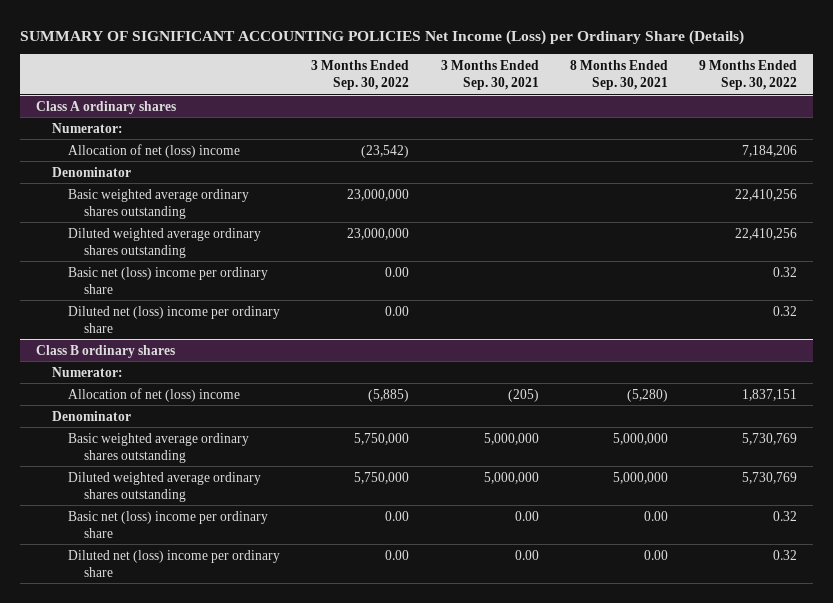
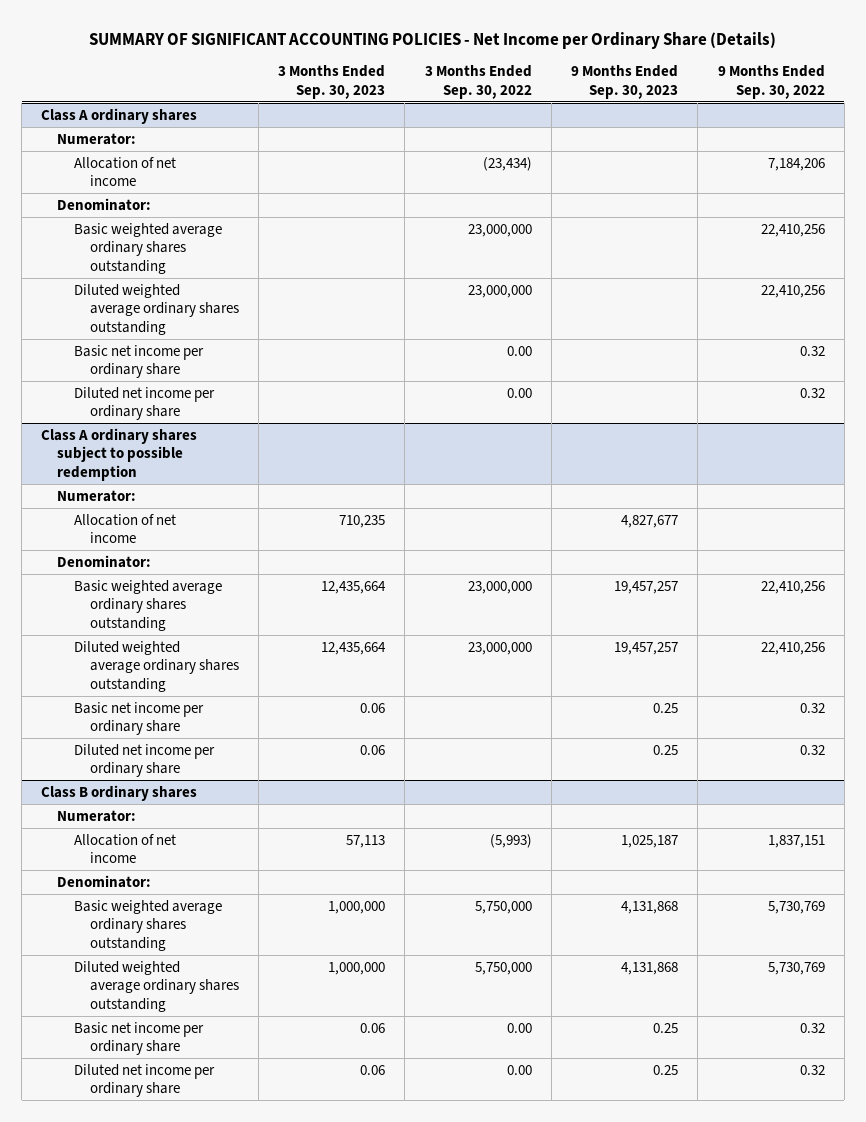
- SUMMARY OF SIGNIFICANT ACCOUNTING POLICIES Net Income (Loss) per Ordinary Share (Details)
+ SUMMARY OF SIGNIFICANT ACCOUNTING POLICIES - Net Income per Ordinary Share (Details)
- | 3 Months Ended Sep. 30, 2022 | 3 Months Ended Sep. 30, 2021 | 8 Months Ended Sep. 30, 2021 | 9 Months Ended Sep. 30, 2022
+ | 3 Months Ended Sep. 30, 2023 | 3 Months Ended Sep. 30, 2022 | 9 Months Ended Sep. 30, 2023 | 9 Months Ended Sep. 30, 2022
@ Class A ordinary shares
- Allocation of net (loss) income | (23,542) | | | 7,184,206
- Denominator
+ Allocation of net income | | (23,434) | | 7,184,206
+ Denominator:
- Basic net (loss) income per ordinary share | 0.00 | | | 0.32
- Diluted net (loss) income per ordinary share | 0.00 | | | 0.32
+ Basic net income per ordinary share | | 0.00 | | 0.32
+ Diluted net income per ordinary share | | 0.00 | | 0.32
+ Class A ordinary shares subject to possible redemption
+ Numerator:
+ Allocation of net income | 710,235 | | 4,827,677 |
+ Denominator:
+ Basic weighted average ordinary shares outstanding | 12,435,664 | 23,000,000 | 19,457,257 | 22,410,256
+ Diluted weighted average ordinary shares outstanding | 12,435,664 | 23,000,000 | 19,457,257 | 22,410,256
+ Basic net income per ordinary share | 0.06 | | 0.25 | 0.32
+ Diluted net income per ordinary share | 0.06 | | 0.25 | 0.32
@ Class B ordinary shares
- Allocation of net (loss) income | (5,885) | (205) | (5,280) | 1,837,151
- Denominator
+ Allocation of net income | 57,113 | (5,993) | 1,025,187 | 1,837,151
+ Denominator:
- Basic net (loss) income per ordinary share | 0.00 | 0.00 | 0.00 | 0.32
- Diluted net (loss) income per ordinary share | 0.00 | 0.00 | 0.00 | 0.32
+ Basic net income per ordinary share | 0.06 | 0.00 | 0.25 | 0.32
+ Diluted net income per ordinary share | 0.06 | 0.00 | 0.25 | 0.32

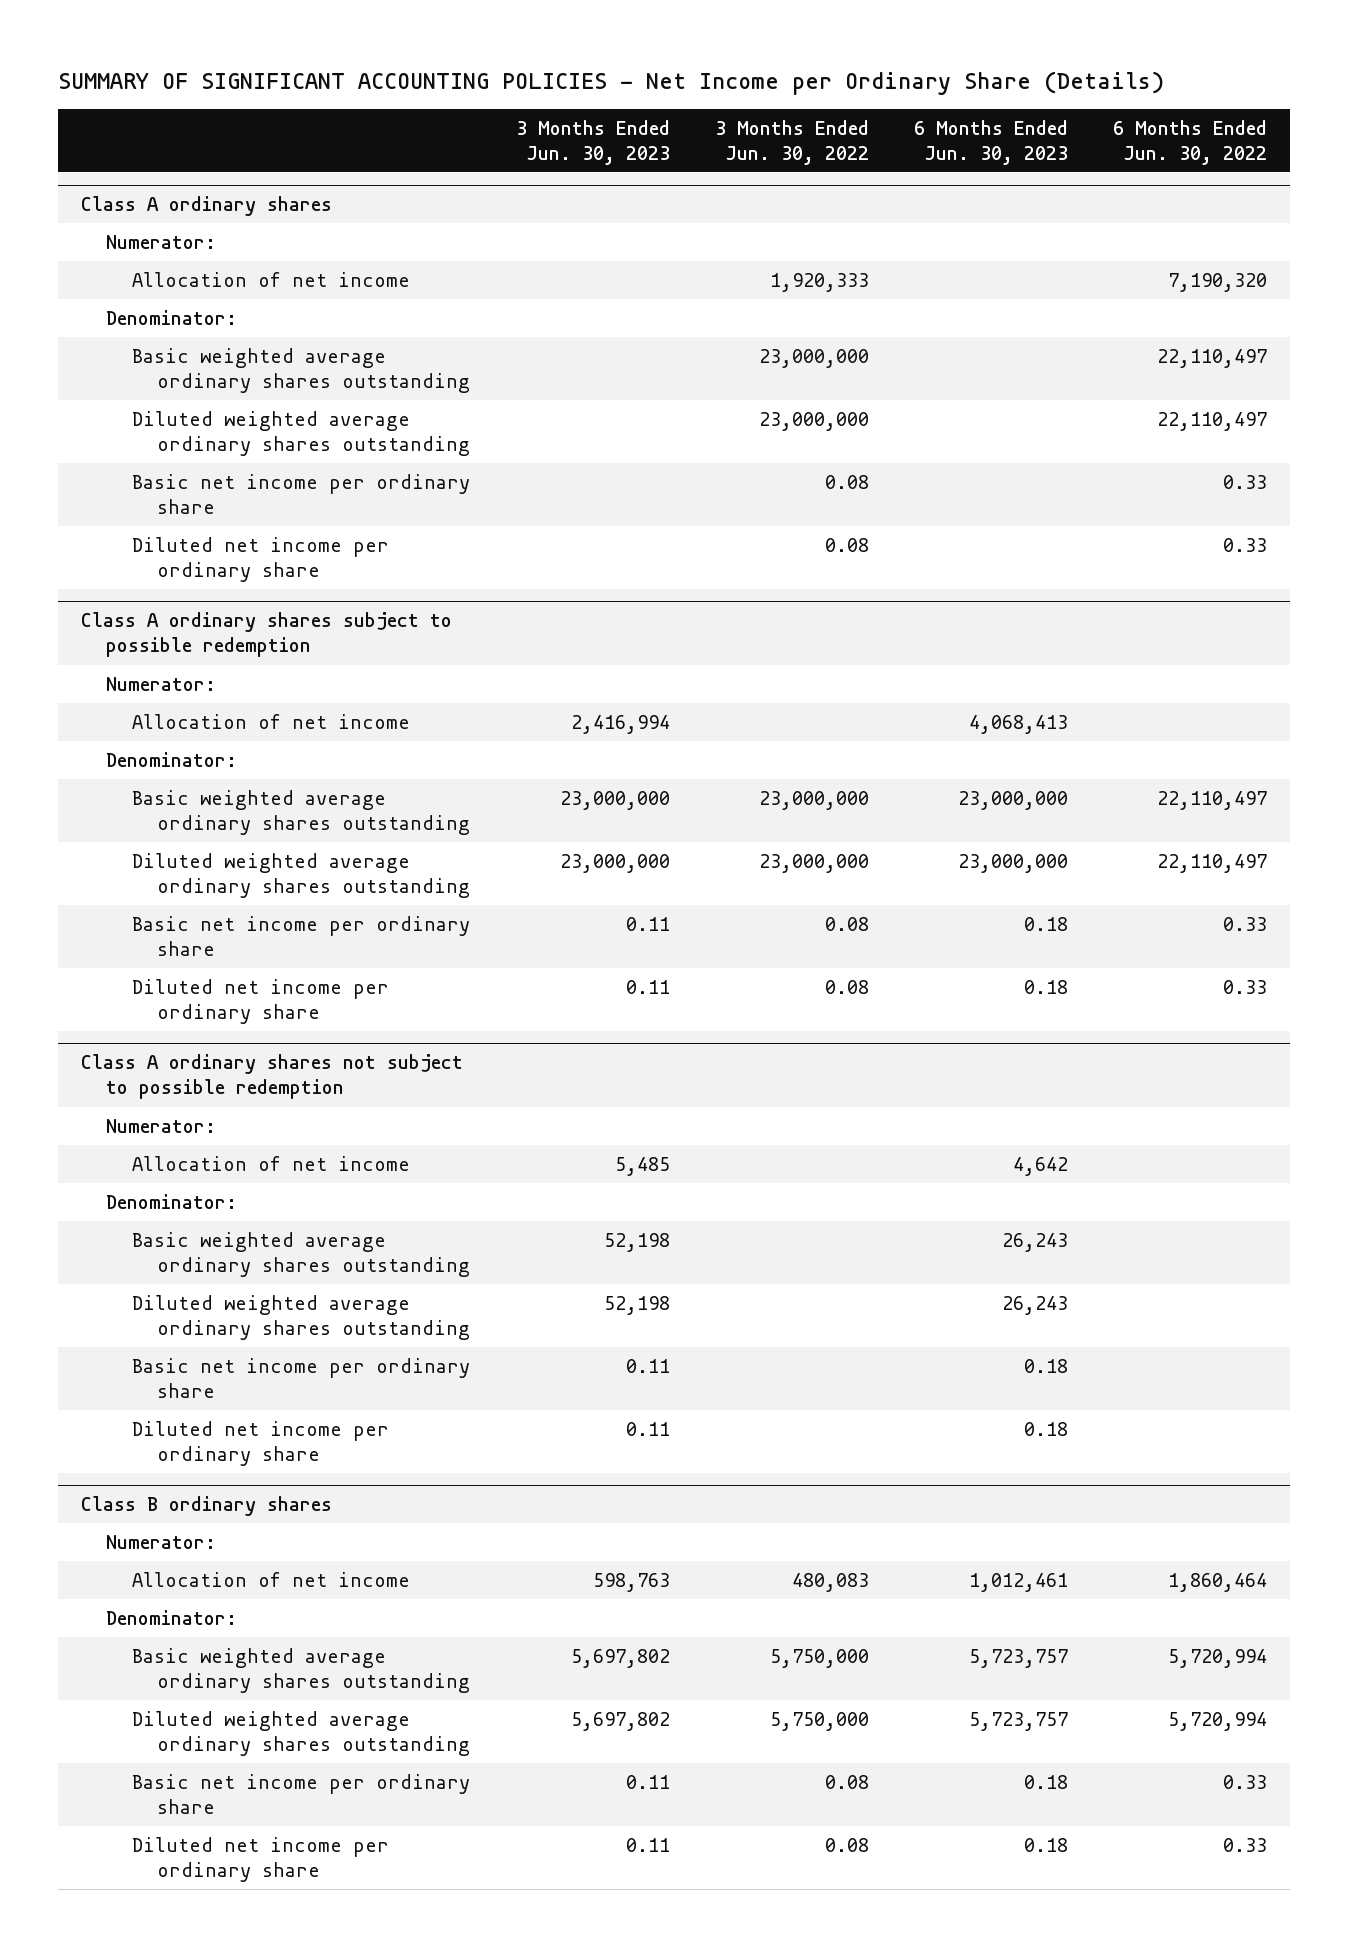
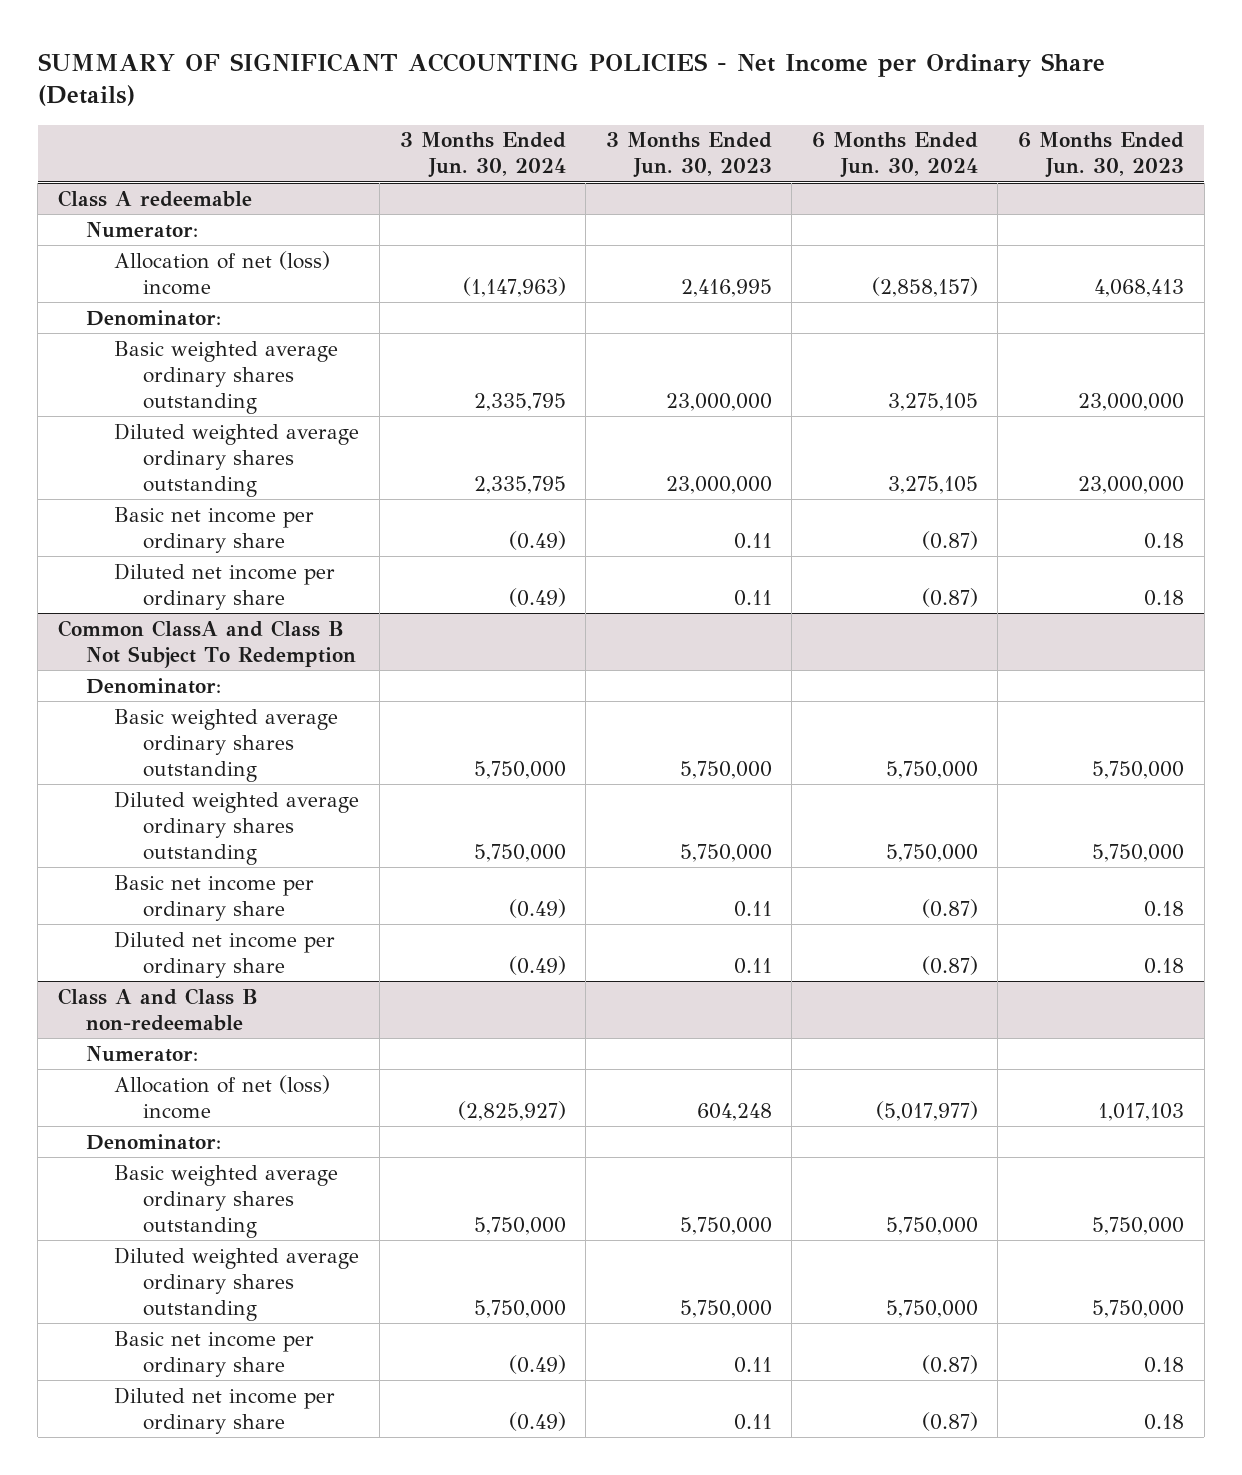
- | 3 Months Ended Jun. 30, 2023 | 3 Months Ended Jun. 30, 2022 | 6 Months Ended Jun. 30, 2023 | 6 Months Ended Jun. 30, 2022
+ | 3 Months Ended Jun. 30, 2024 | 3 Months Ended Jun. 30, 2023 | 6 Months Ended Jun. 30, 2024 | 6 Months Ended Jun. 30, 2023
- Class A ordinary shares
- Numerator:
- Allocation of net income | | 1,920,333 | | 7,190,320
- Denominator:
- Basic weighted average ordinary shares outstanding | | 23,000,000 | | 22,110,497
- Diluted weighted average ordinary shares outstanding | | 23,000,000 | | 22,110,497
- Basic net income per ordinary share | | 0.08 | | 0.33
- Diluted net income per ordinary share | | 0.08 | | 0.33
- Class A ordinary shares subject to possible redemption
+ Class A redeemable
- Allocation of net income | 2,416,994 | | 4,068,413 |
+ Allocation of net (loss) income | (1,147,963) | 2,416,995 | (2,858,157) | 4,068,413
- Class A ordinary shares not subject to possible redemption
- Numerator:
- Allocation of net income | 5,485 | | 4,642 |
+ Common ClassA and Class B Not Subject To Redemption
- Basic weighted average ordinary shares outstanding | 52,198 | | 26,243 |
- Diluted weighted average ordinary shares outstanding | 52,198 | | 26,243 |
+ Basic weighted average ordinary shares outstanding | 5,750,000 | 5,750,000 | 5,750,000 | 5,750,000
+ Diluted weighted average ordinary shares outstanding | 5,750,000 | 5,750,000 | 5,750,000 | 5,750,000
- Class B ordinary shares
+ Class A and Class B non-redeemable
- Allocation of net income | 598,763 | 480,083 | 1,012,461 | 1,860,464
+ Allocation of net (loss) income | (2,825,927) | 604,248 | (5,017,977) | 1,017,103
- Basic weighted average ordinary shares outstanding | 5,697,802 | 5,750,000 | 5,723,757 | 5,720,994
- Diluted weighted average ordinary shares outstanding | 5,697,802 | 5,750,000 | 5,723,757 | 5,720,994
+ Basic weighted average ordinary shares outstanding | 5,750,000 | 5,750,000 | 5,750,000 | 5,750,000
+ Diluted weighted average ordinary shares outstanding | 5,750,000 | 5,750,000 | 5,750,000 | 5,750,000

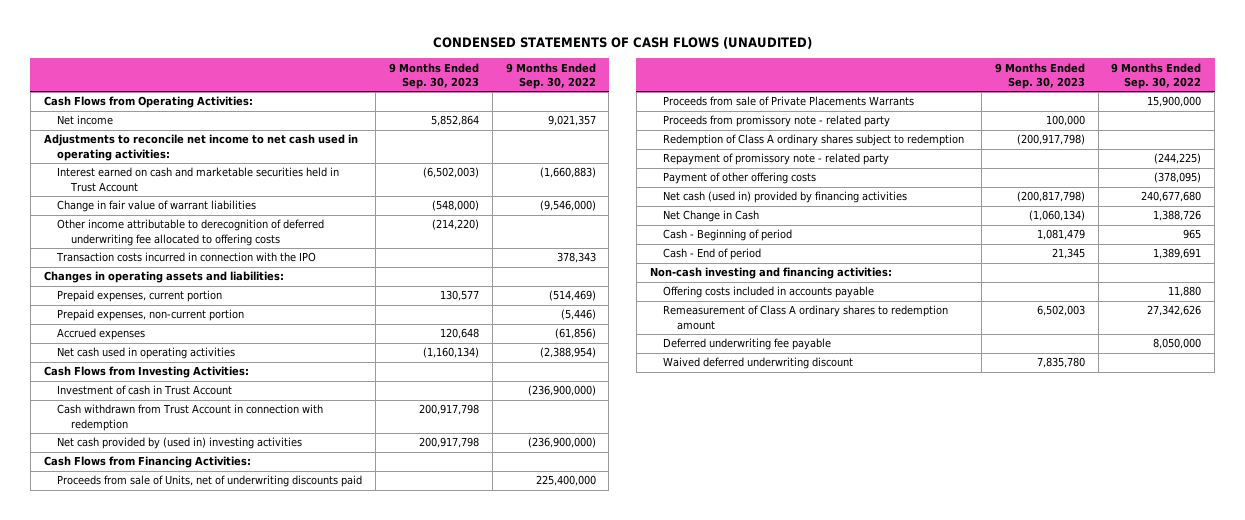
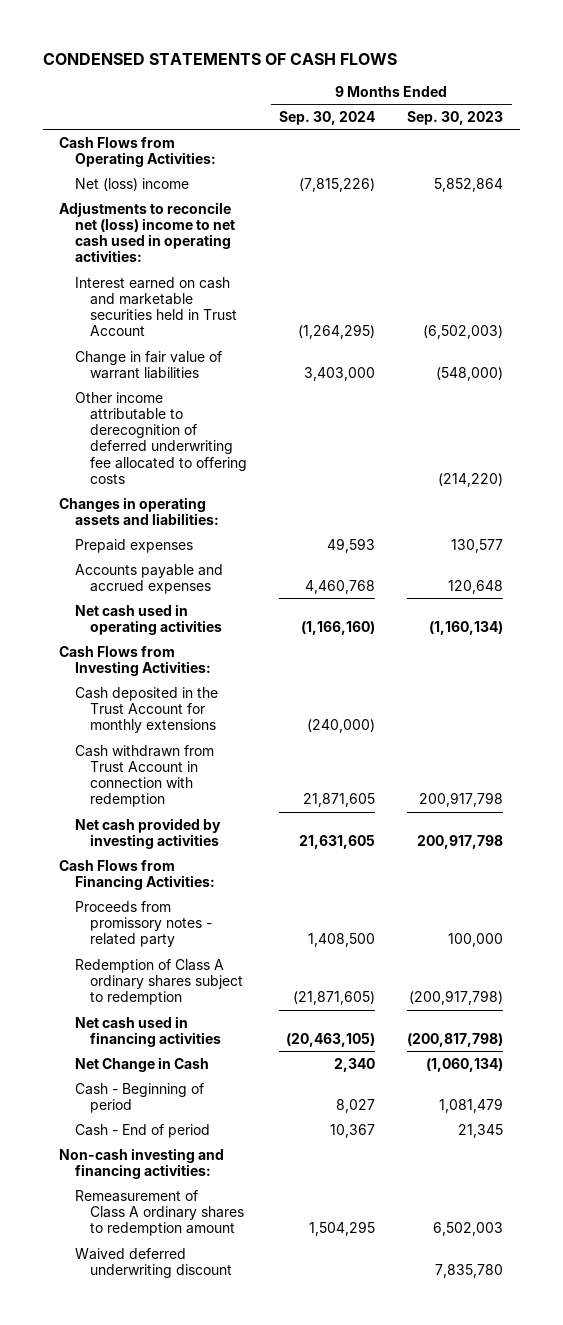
- CONDENSED STATEMENTS OF CASH FLOWS (UNAUDITED)
+ CONDENSED STATEMENTS OF CASH FLOWS
- | 9 Months Ended Sep. 30, 2023 | 9 Months Ended Sep. 30, 2022
+ | 9 Months Ended Sep. 30, 2024 | 9 Months Ended Sep. 30, 2023
- Net income | 5,852,864 | 9,021,357
- Adjustments to reconcile net income to net cash used in operating activities:
+ Net (loss) income | (7,815,226) | 5,852,864
+ Adjustments to reconcile net (loss) income to net cash used in operating activities:
- Transaction costs incurred in connection with the IPO | | 378,343
- Prepaid expenses, current portion | 130,577 | (514,469)
- Prepaid expenses, non-current portion | | (5,446)
- Accrued expenses | 120,648 | (61,856)
+ Prepaid expenses | 49,593 | 130,577
+ Accounts payable and accrued expenses | 4,460,768 | 120,648
- Investment of cash in Trust Account | | (236,900,000)
+ Cash deposited in the Trust Account for monthly extensions | (240,000) |
- Net cash provided by (used in) investing activities | 200,917,798 | (236,900,000)
+ Net cash provided by investing activities | 21,631,605 | 200,917,798
- Proceeds from sale of Units, net of underwriting discounts paid | | 225,400,000
- Proceeds from sale of Private Placements Warrants | | 15,900,000
- Proceeds from promissory note - related party | 100,000 |
+ Proceeds from promissory notes - related party | 1,408,500 | 100,000
- Repayment of promissory note - related party | | (244,225)
- Payment of other offering costs | | (378,095)
- Net cash (used in) provided by financing activities | (200,817,798) | 240,677,680
+ Net cash used in financing activities | (20,463,105) | (200,817,798)
- Offering costs included in accounts payable | | 11,880
- Deferred underwriting fee payable | | 8,050,000

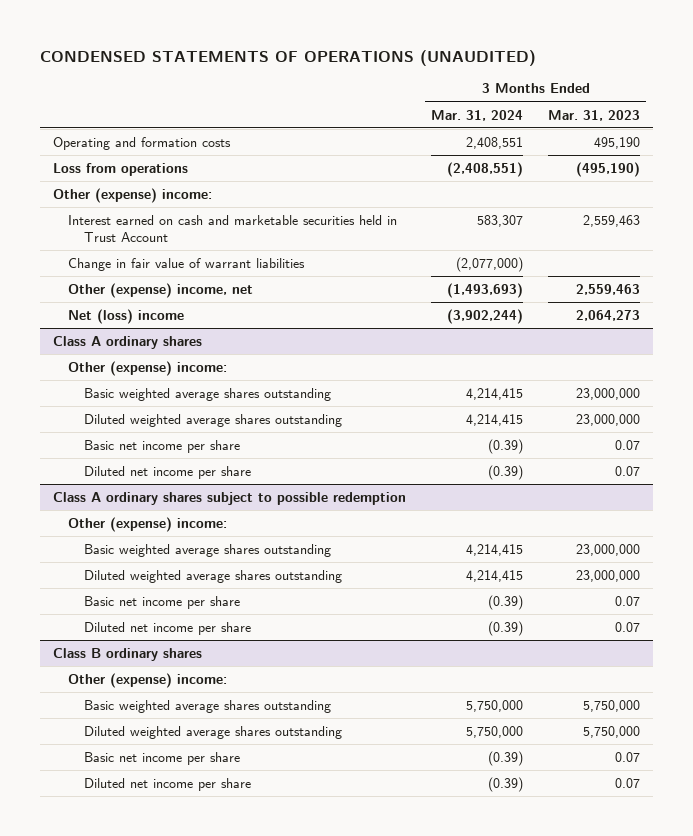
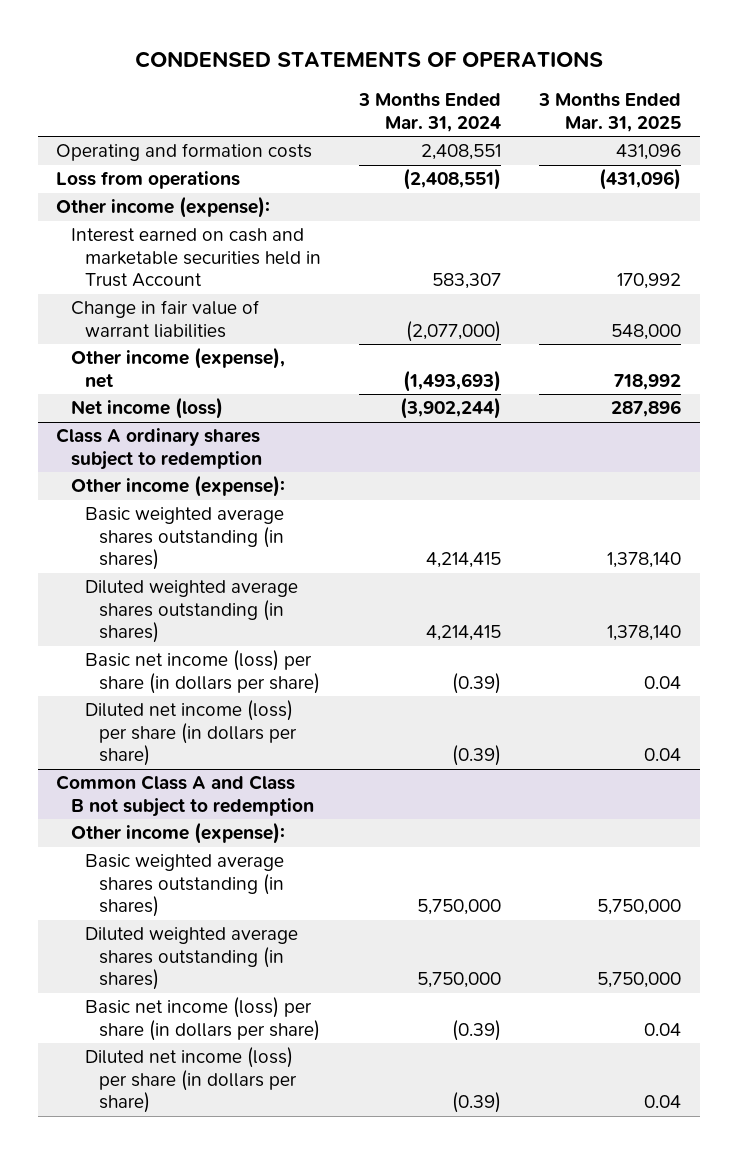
- CONDENSED STATEMENTS OF OPERATIONS (UNAUDITED)
+ CONDENSED STATEMENTS OF OPERATIONS
- | 3 Months Ended Mar. 31, 2024 | 3 Months Ended Mar. 31, 2023
+ | 3 Months Ended Mar. 31, 2024 | 3 Months Ended Mar. 31, 2025
- Other (expense) income:
+ Other income (expense):
- Other (expense) income, net | (1,493,693) | 2,559,463
- Net (loss) income | (3,902,244) | 2,064,273
- Class A ordinary shares
- Other (expense) income:
- Basic weighted average shares outstanding | 4,214,415 | 23,000,000
- Diluted weighted average shares outstanding | 4,214,415 | 23,000,000
- Basic net income per share | (0.39) | 0.07
- Diluted net income per share | (0.39) | 0.07
- Class A ordinary shares subject to possible redemption
- Other (expense) income:
- Basic weighted average shares outstanding | 4,214,415 | 23,000,000
- Diluted weighted average shares outstanding | 4,214,415 | 23,000,000
- Basic net income per share | (0.39) | 0.07
- Diluted net income per share | (0.39) | 0.07
- Class B ordinary shares
- Other (expense) income:
- Basic weighted average shares outstanding | 5,750,000 | 5,750,000
- Diluted weighted average shares outstanding | 5,750,000 | 5,750,000
- Basic net income per share | (0.39) | 0.07
- Diluted net income per share | (0.39) | 0.07
+ Other income (expense), net | (1,493,693) | 718,992
+ Net income (loss) | (3,902,244) | 287,896
+ Class A ordinary shares subject to redemption
+ Other income (expense):
+ Basic weighted average shares outstanding (in shares) | 4,214,415 | 1,378,140
+ Diluted weighted average shares outstanding (in shares) | 4,214,415 | 1,378,140
+ Basic net income (loss) per share (in dollars per share) | (0.39) | 0.04
+ Diluted net income (loss) per share (in dollars per share) | (0.39) | 0.04
+ Common Class A and Class B not subject to redemption
+ Other income (expense):
+ Basic weighted average shares outstanding (in shares) | 5,750,000 | 5,750,000
+ Diluted weighted average shares outstanding (in shares) | 5,750,000 | 5,750,000
+ Basic net income (loss) per share (in dollars per share) | (0.39) | 0.04
+ Diluted net income (loss) per share (in dollars per share) | (0.39) | 0.04

